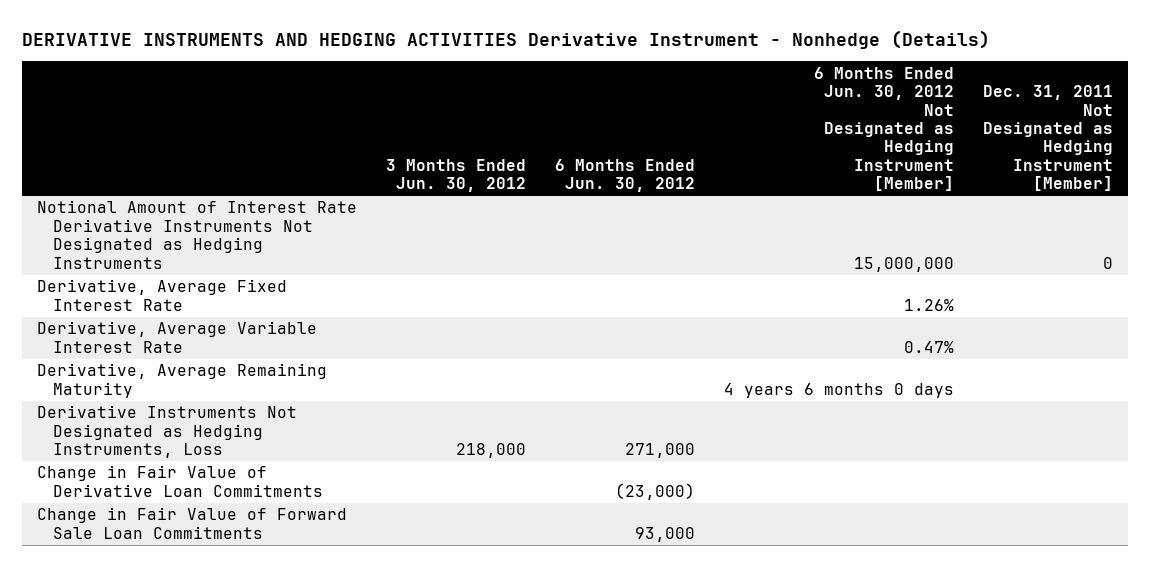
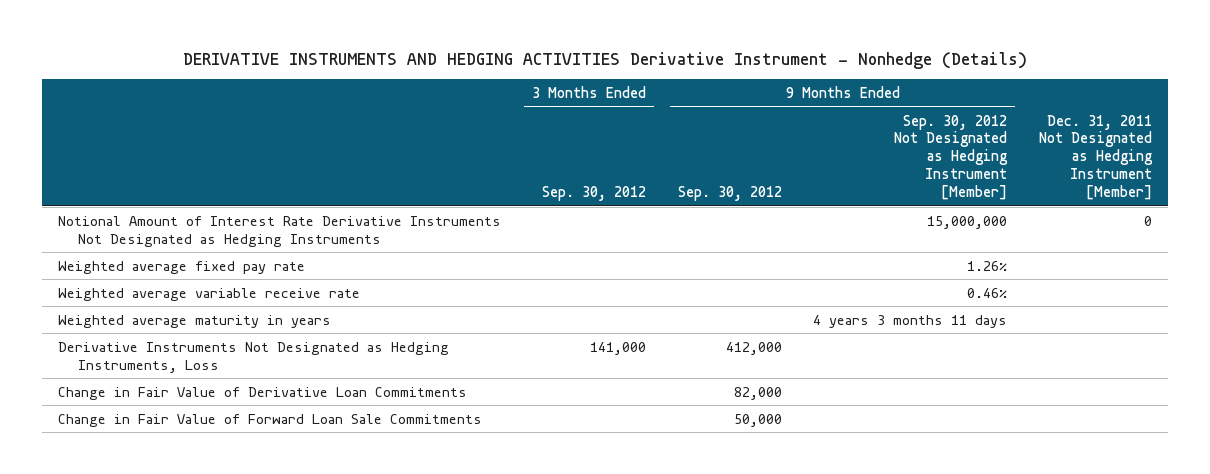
- | 3 Months Ended Jun. 30, 2012 | 6 Months Ended Jun. 30, 2012 | 6 Months Ended Jun. 30, 2012 Not Designated as Hedging Instrument [Member] | Dec. 31, 2011 Not Designated as Hedging Instrument [Member]
+ | 3 Months Ended Sep. 30, 2012 | 9 Months Ended Sep. 30, 2012 | 9 Months Ended Sep. 30, 2012 Not Designated as Hedging Instrument [Member] | Dec. 31, 2011 Not Designated as Hedging Instrument [Member]
- Derivative, Average Fixed Interest Rate | | | 1.26% |
- Derivative, Average Variable Interest Rate | | | 0.47% |
- Derivative, Average Remaining Maturity | | | 4 years 6 months 0 days |
+ Weighted average fixed pay rate | | | 1.26% |
+ Weighted average variable receive rate | | | 0.46% |
+ Weighted average maturity in years | | | 4 years 3 months 11 days |
- Change in Fair Value of Forward Sale Loan Commitments | | 93,000 | |
+ Change in Fair Value of Forward Loan Sale Commitments | | 50,000 | |

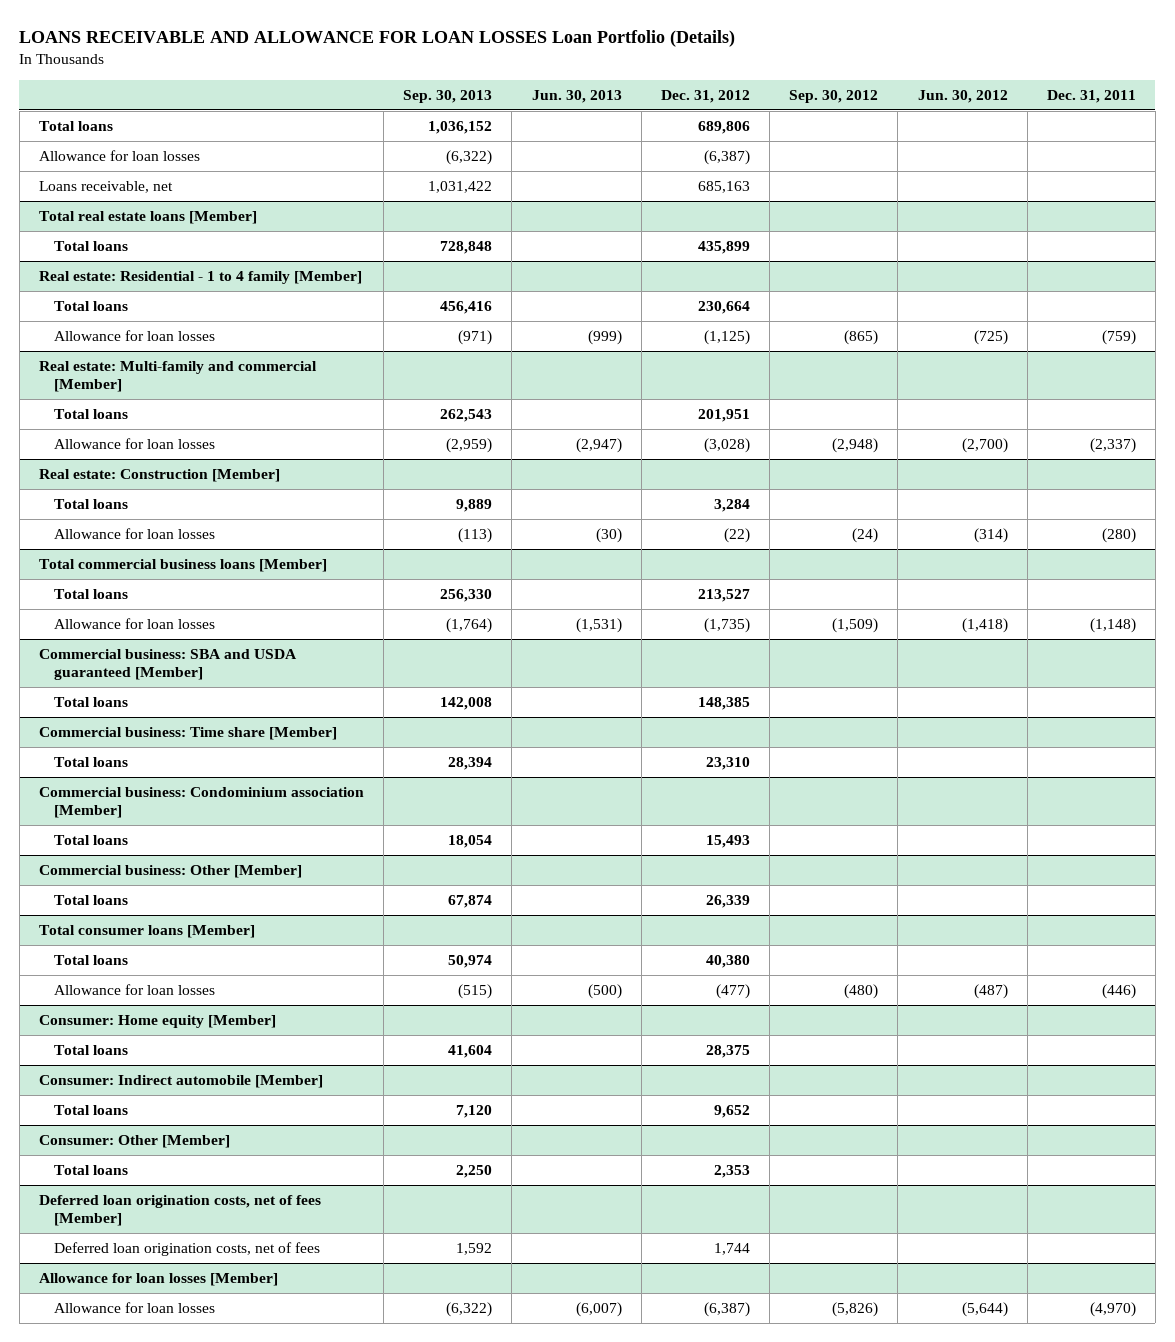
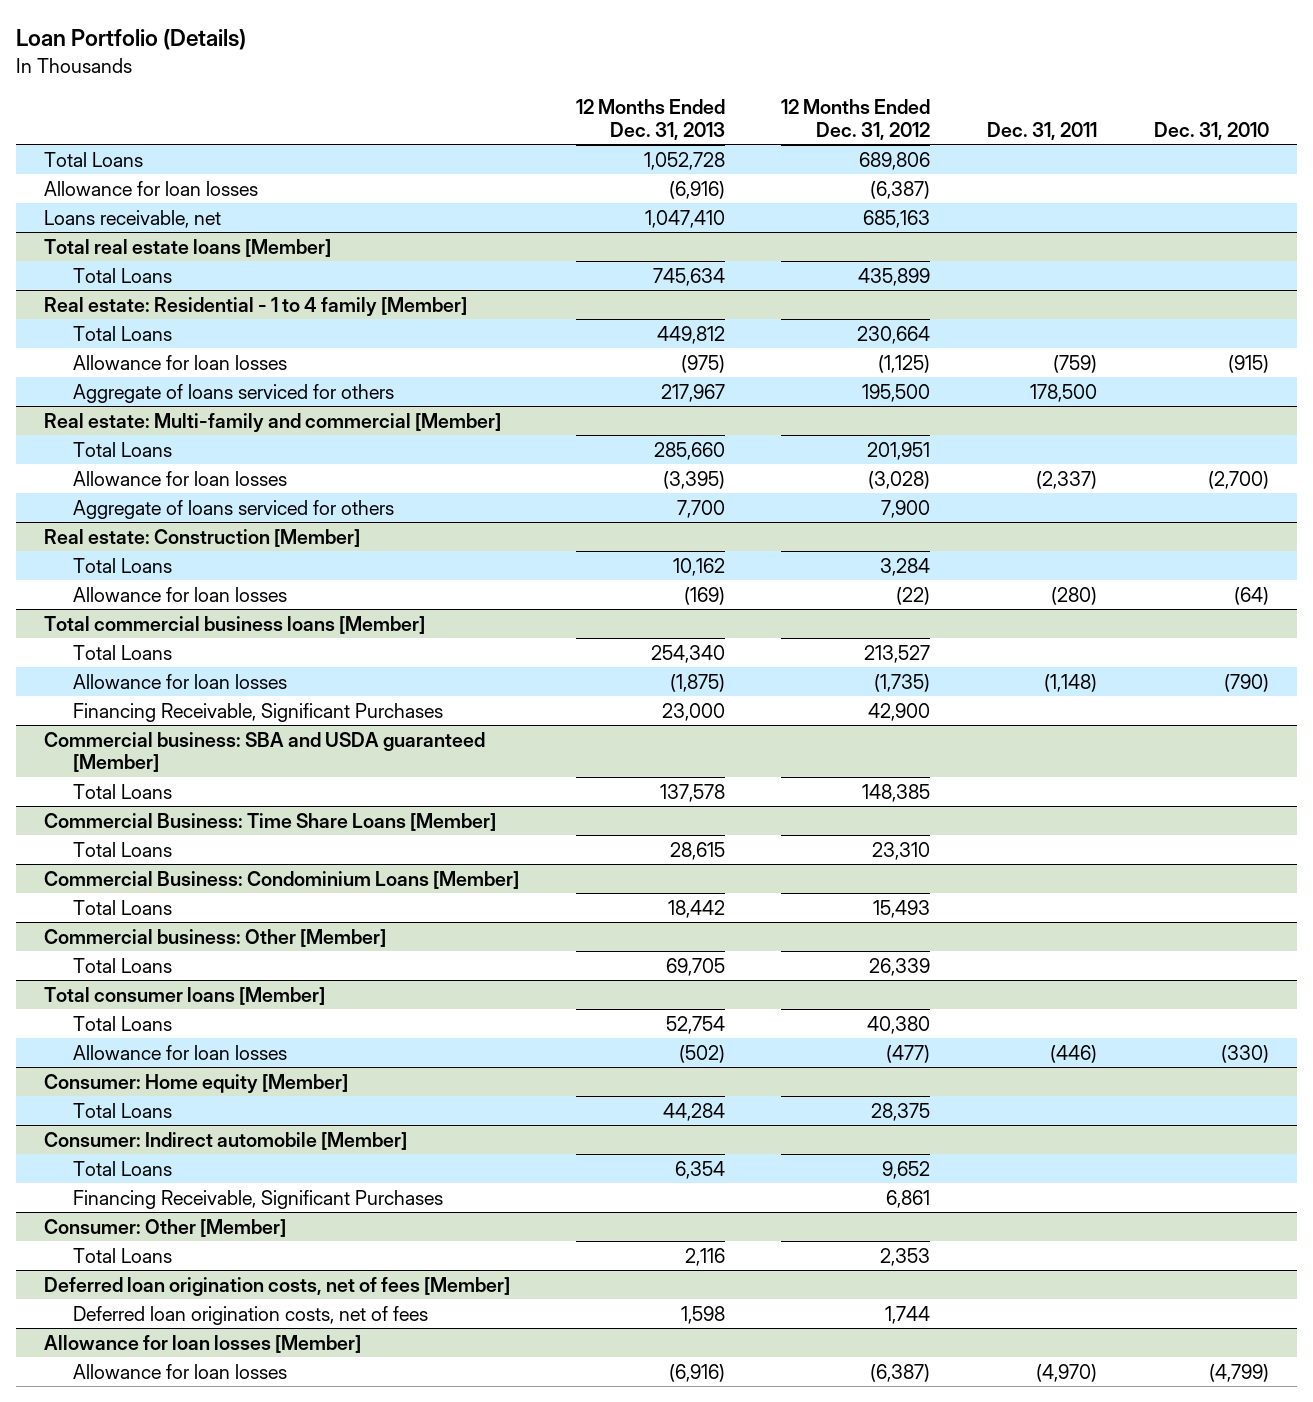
- LOANS RECEIVABLE AND ALLOWANCE FOR LOAN LOSSES Loan Portfolio (Details)
+ Loan Portfolio (Details)
- | Sep. 30, 2013 | Jun. 30, 2013 | Dec. 31, 2012 | Sep. 30, 2012 | Jun. 30, 2012 | Dec. 31, 2011
+ | 12 Months Ended Dec. 31, 2013 | 12 Months Ended Dec. 31, 2012 | Dec. 31, 2011 | Dec. 31, 2010
- Total loans | 1,036,152 | | 689,806 | | |
+ Total Loans | 1,052,728 | 689,806 | |
@ Total real estate loans [Member]
- Total loans | 728,848 | | 435,899 | | |
+ Total Loans | 745,634 | 435,899 | |
@ Real estate: Residential - 1 to 4 family [Member]
- Total loans | 456,416 | | 230,664 | | |
+ Total Loans | 449,812 | 230,664 | |
+ Aggregate of loans serviced for others | 217,967 | 195,500 | 178,500 |
@ Real estate: Multi-family and commercial [Member]
- Total loans | 262,543 | | 201,951 | | |
+ Total Loans | 285,660 | 201,951 | |
+ Aggregate of loans serviced for others | 7,700 | 7,900 | |
@ Real estate: Construction [Member]
- Total loans | 9,889 | | 3,284 | | |
+ Total Loans | 10,162 | 3,284 | |
@ Total commercial business loans [Member]
- Total loans | 256,330 | | 213,527 | | |
+ Total Loans | 254,340 | 213,527 | |
+ Financing Receivable, Significant Purchases | 23,000 | 42,900 | |
@ Commercial business: SBA and USDA guaranteed [Member]
- Total loans | 142,008 | | 148,385 | | |
- Commercial business: Time share [Member]
- Total loans | 28,394 | | 23,310 | | |
- Commercial business: Condominium association [Member]
- Total loans | 18,054 | | 15,493 | | |
@ Commercial business: SBA and USDA guaranteed [Member]
+ Total Loans | 137,578 | 148,385 | |
+ Commercial Business: Time Share Loans [Member]
+ Total Loans | 28,615 | 23,310 | |
+ Commercial Business: Condominium Loans [Member]
+ Total Loans | 18,442 | 15,493 | |
@ Commercial business: Other [Member]
- Total loans | 67,874 | | 26,339 | | |
+ Total Loans | 69,705 | 26,339 | |
@ Total consumer loans [Member]
- Total loans | 50,974 | | 40,380 | | |
+ Total Loans | 52,754 | 40,380 | |
@ Consumer: Home equity [Member]
- Total loans | 41,604 | | 28,375 | | |
+ Total Loans | 44,284 | 28,375 | |
@ Consumer: Indirect automobile [Member]
- Total loans | 7,120 | | 9,652 | | |
+ Total Loans | 6,354 | 9,652 | |
+ Financing Receivable, Significant Purchases | | 6,861 | |
@ Consumer: Other [Member]
- Total loans | 2,250 | | 2,353 | | |
+ Total Loans | 2,116 | 2,353 | |

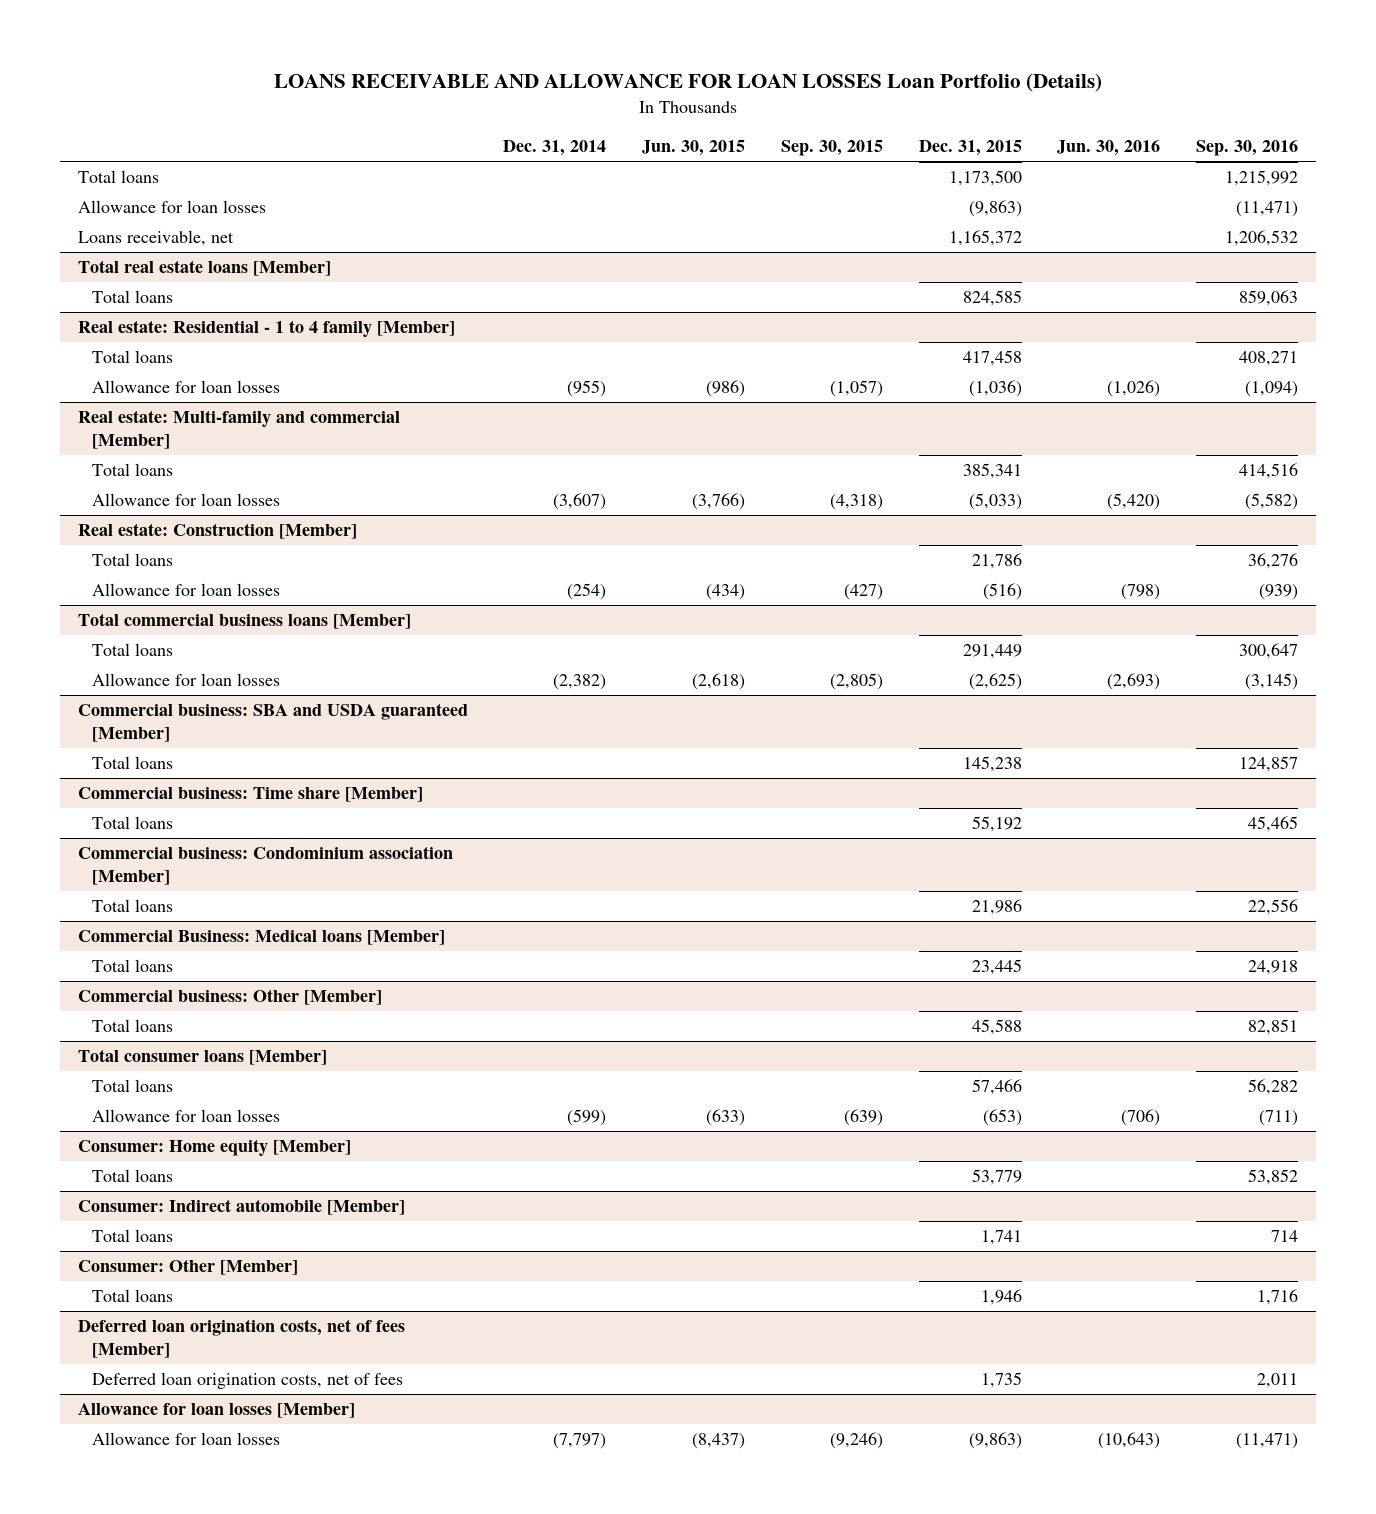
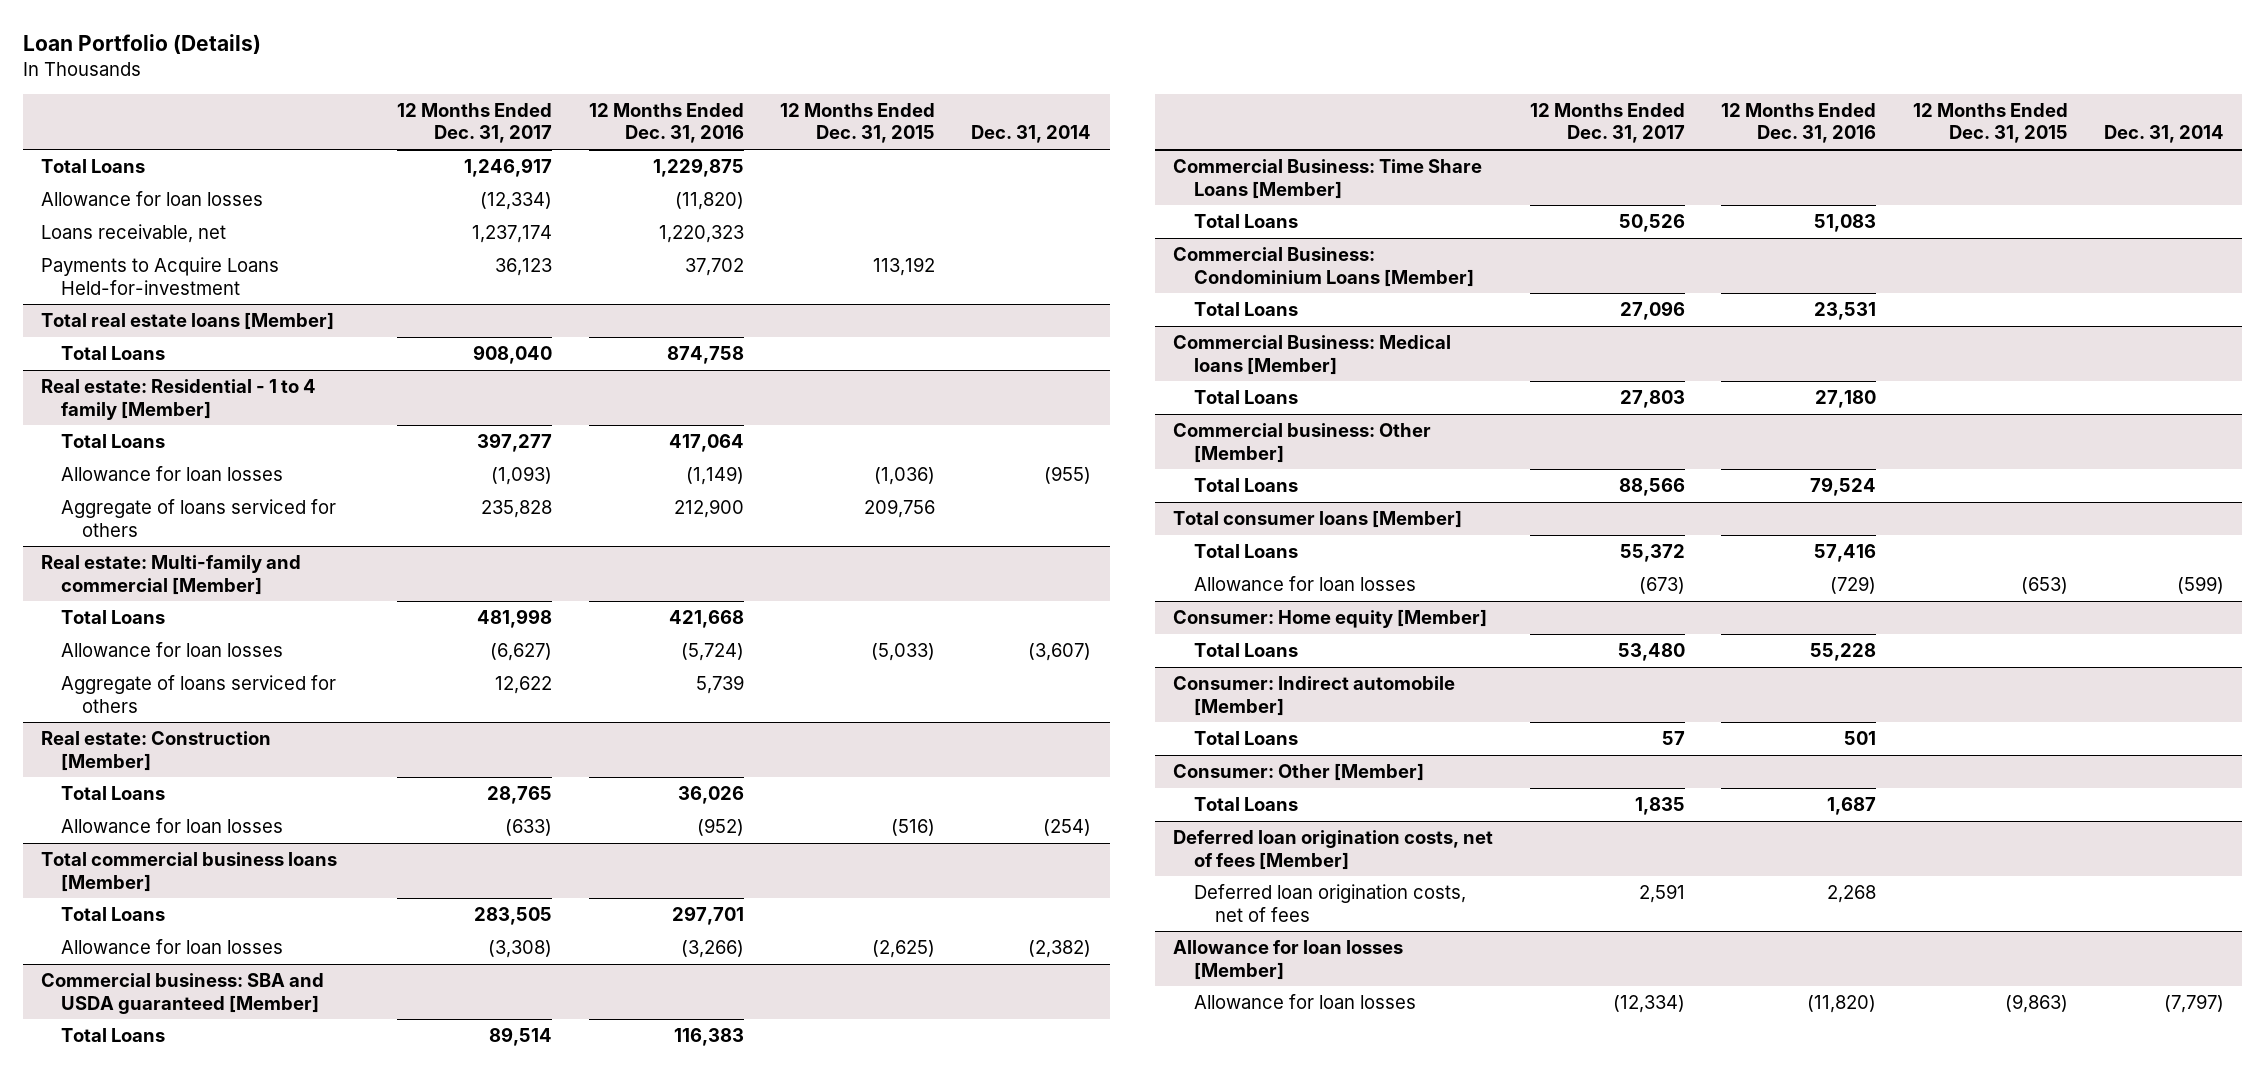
- LOANS RECEIVABLE AND ALLOWANCE FOR LOAN LOSSES Loan Portfolio (Details)
+ Loan Portfolio (Details)
- | Dec. 31, 2014 | Jun. 30, 2015 | Sep. 30, 2015 | Dec. 31, 2015 | Jun. 30, 2016 | Sep. 30, 2016
+ | 12 Months Ended Dec. 31, 2017 | 12 Months Ended Dec. 31, 2016 | 12 Months Ended Dec. 31, 2015 | Dec. 31, 2014
- Total loans | | | | 1,173,500 | | 1,215,992
+ Total Loans | 1,246,917 | 1,229,875 | |
+ Payments to Acquire Loans Held-for-investment | 36,123 | 37,702 | 113,192 |
@ Total real estate loans [Member]
- Total loans | | | | 824,585 | | 859,063
+ Total Loans | 908,040 | 874,758 | |
@ Real estate: Residential - 1 to 4 family [Member]
- Total loans | | | | 417,458 | | 408,271
+ Total Loans | 397,277 | 417,064 | |
+ Aggregate of loans serviced for others | 235,828 | 212,900 | 209,756 |
@ Real estate: Multi-family and commercial [Member]
- Total loans | | | | 385,341 | | 414,516
+ Total Loans | 481,998 | 421,668 | |
+ Aggregate of loans serviced for others | 12,622 | 5,739 | |
@ Real estate: Construction [Member]
- Total loans | | | | 21,786 | | 36,276
+ Total Loans | 28,765 | 36,026 | |
@ Total commercial business loans [Member]
- Total loans | | | | 291,449 | | 300,647
+ Total Loans | 283,505 | 297,701 | |
@ Commercial business: SBA and USDA guaranteed [Member]
- Total loans | | | | 145,238 | | 124,857
- Commercial business: Time share [Member]
- Total loans | | | | 55,192 | | 45,465
- Commercial business: Condominium association [Member]
- Total loans | | | | 21,986 | | 22,556
@ Commercial business: SBA and USDA guaranteed [Member]
+ Total Loans | 89,514 | 116,383 | |
+ Commercial Business: Time Share Loans [Member]
+ Total Loans | 50,526 | 51,083 | |
+ Commercial Business: Condominium Loans [Member]
+ Total Loans | 27,096 | 23,531 | |
@ Commercial Business: Medical loans [Member]
- Total loans | | | | 23,445 | | 24,918
+ Total Loans | 27,803 | 27,180 | |
@ Commercial business: Other [Member]
- Total loans | | | | 45,588 | | 82,851
+ Total Loans | 88,566 | 79,524 | |
@ Total consumer loans [Member]
- Total loans | | | | 57,466 | | 56,282
+ Total Loans | 55,372 | 57,416 | |
@ Consumer: Home equity [Member]
- Total loans | | | | 53,779 | | 53,852
+ Total Loans | 53,480 | 55,228 | |
@ Consumer: Indirect automobile [Member]
- Total loans | | | | 1,741 | | 714
+ Total Loans | 57 | 501 | |
@ Consumer: Other [Member]
- Total loans | | | | 1,946 | | 1,716
+ Total Loans | 1,835 | 1,687 | |

